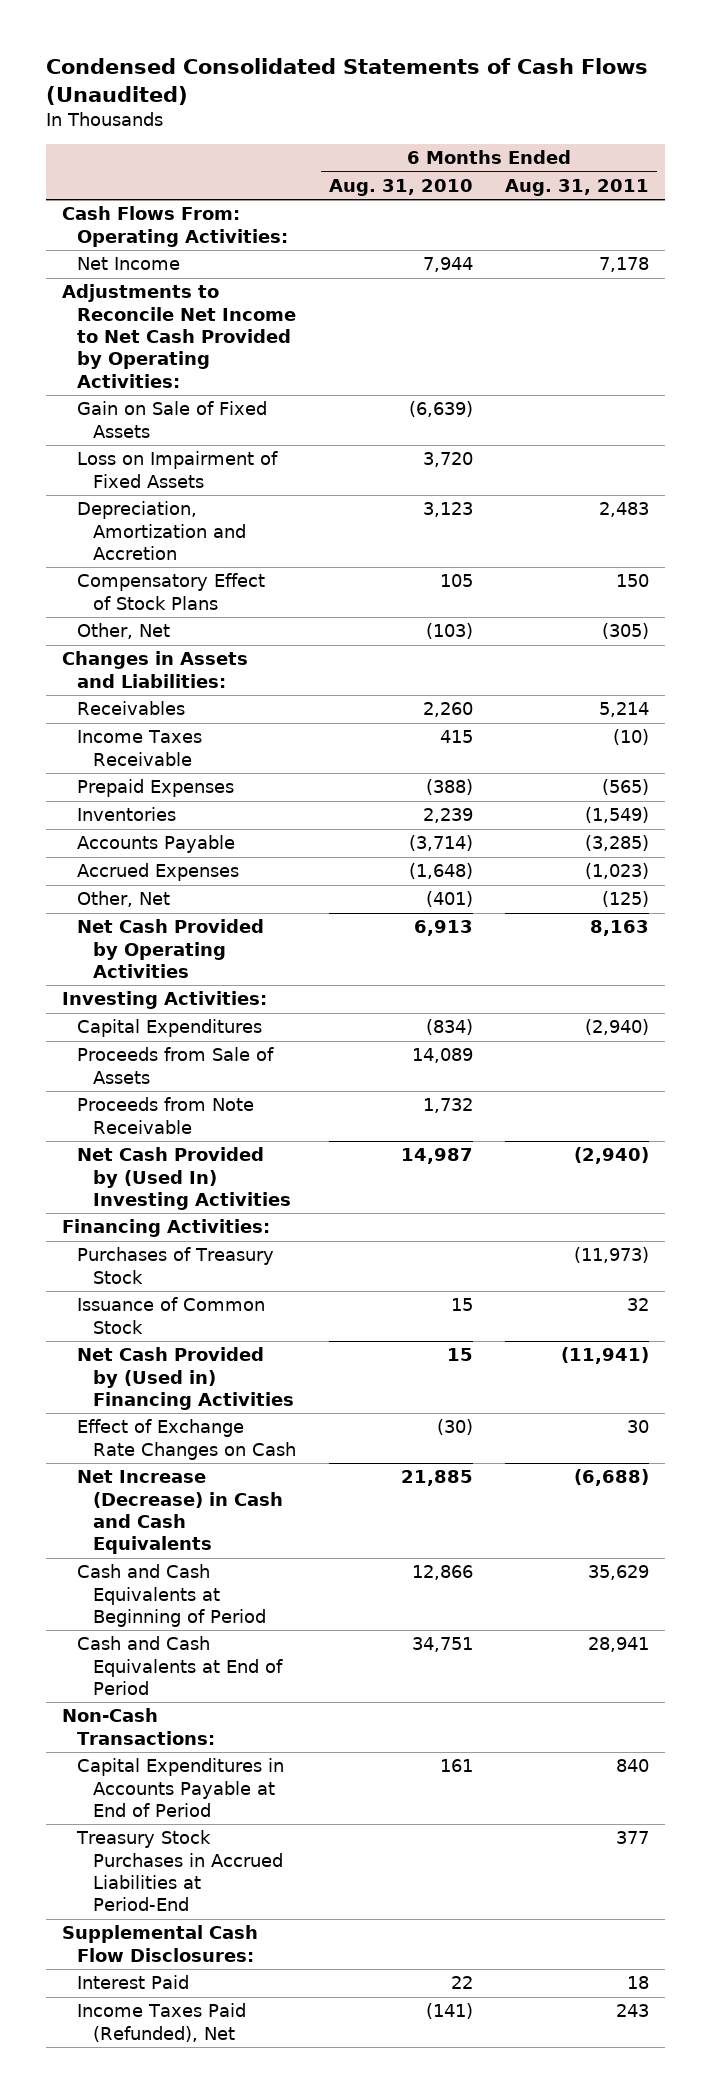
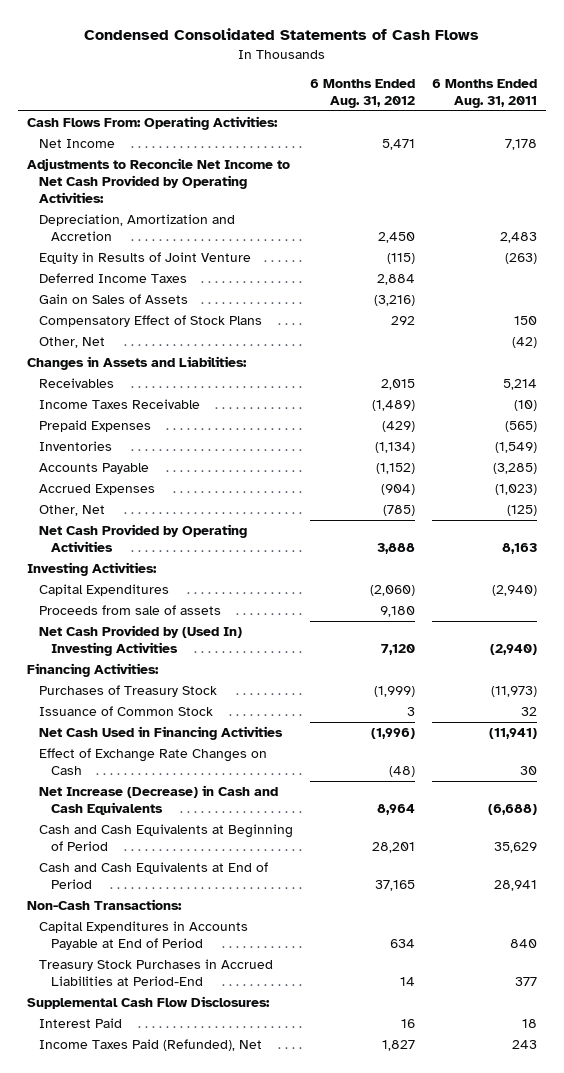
- Condensed Consolidated Statements of Cash Flows (Unaudited)
+ Condensed Consolidated Statements of Cash Flows
- | 6 Months Ended Aug. 31, 2010 | 6 Months Ended Aug. 31, 2011
+ | 6 Months Ended Aug. 31, 2012 | 6 Months Ended Aug. 31, 2011
- Gain on Sale of Fixed Assets | (6,639) |
- Loss on Impairment of Fixed Assets | 3,720 |
+ Equity in Results of Joint Venture | (115) | (263)
+ Deferred Income Taxes | 2,884 |
+ Gain on Sales of Assets | (3,216) |
- Other, Net | (103) | (305)
+ Other, Net | | (42)
- Proceeds from Sale of Assets | 14,089 |
- Proceeds from Note Receivable | 1,732 |
+ Proceeds from sale of assets | 9,180 |
- Net Cash Provided by (Used in) Financing Activities | 15 | (11,941)
+ Net Cash Used in Financing Activities | (1,996) | (11,941)

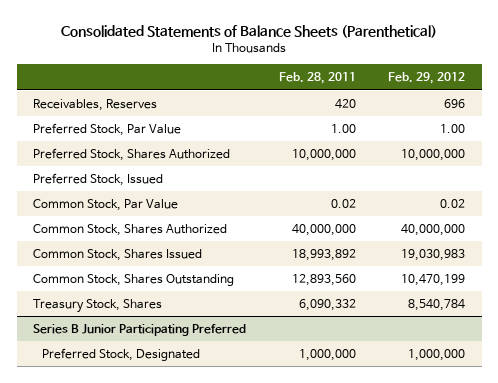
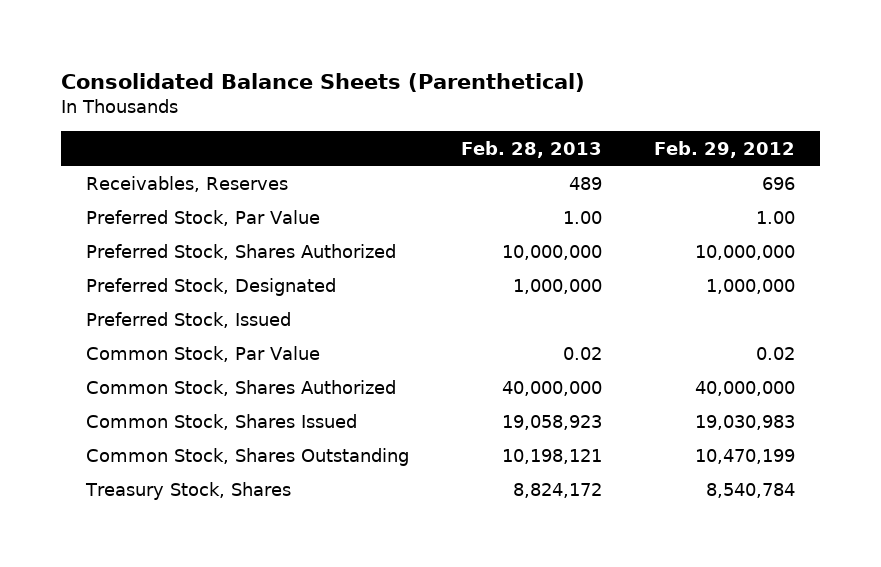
- Consolidated Statements of Balance Sheets (Parenthetical)
+ Consolidated Balance Sheets (Parenthetical)
- | Feb. 28, 2011 | Feb. 29, 2012
+ | Feb. 28, 2013 | Feb. 29, 2012
+ Preferred Stock, Designated | 1,000,000 | 1,000,000
- Series B Junior Participating Preferred
- Preferred Stock, Designated | 1,000,000 | 1,000,000

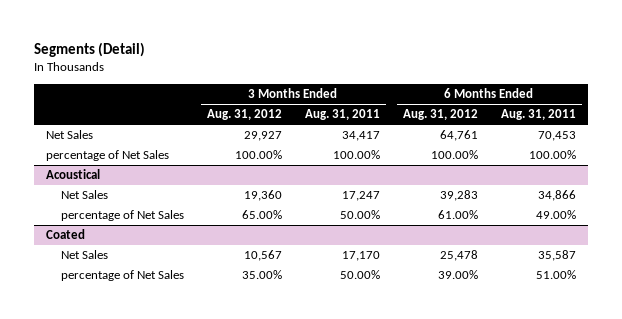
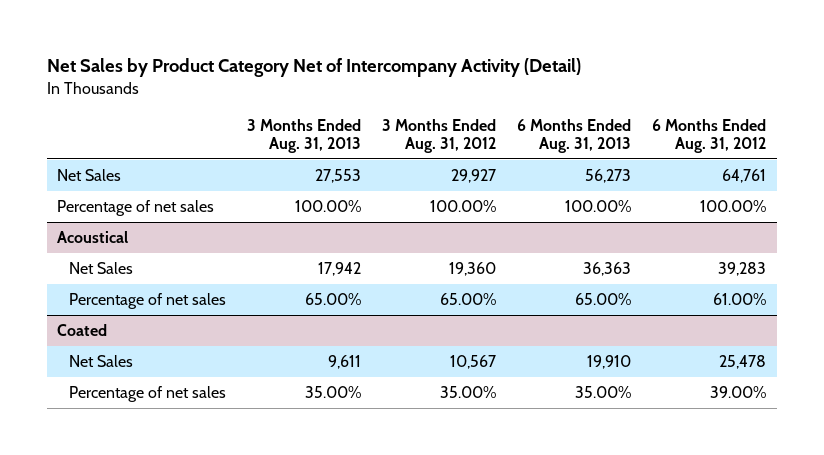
- Segments (Detail)
+ Net Sales by Product Category Net of Intercompany Activity (Detail)
- | 3 Months Ended Aug. 31, 2012 | 3 Months Ended Aug. 31, 2011 | 6 Months Ended Aug. 31, 2012 | 6 Months Ended Aug. 31, 2011
+ | 3 Months Ended Aug. 31, 2013 | 3 Months Ended Aug. 31, 2012 | 6 Months Ended Aug. 31, 2013 | 6 Months Ended Aug. 31, 2012
- percentage of Net Sales | 100.00% | 100.00% | 100.00% | 100.00%
+ Percentage of net sales | 100.00% | 100.00% | 100.00% | 100.00%
@ Acoustical
- percentage of Net Sales | 65.00% | 50.00% | 61.00% | 49.00%
+ Percentage of net sales | 65.00% | 65.00% | 65.00% | 61.00%
@ Coated
- percentage of Net Sales | 35.00% | 50.00% | 39.00% | 51.00%
+ Percentage of net sales | 35.00% | 35.00% | 35.00% | 39.00%

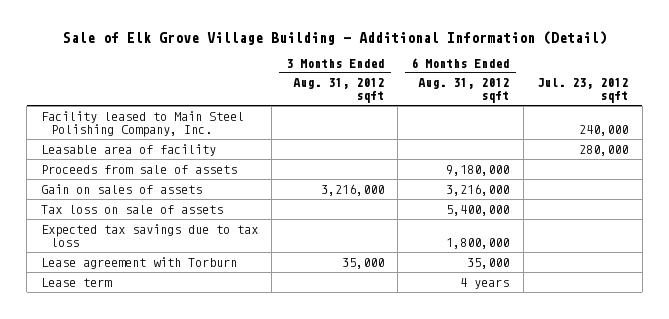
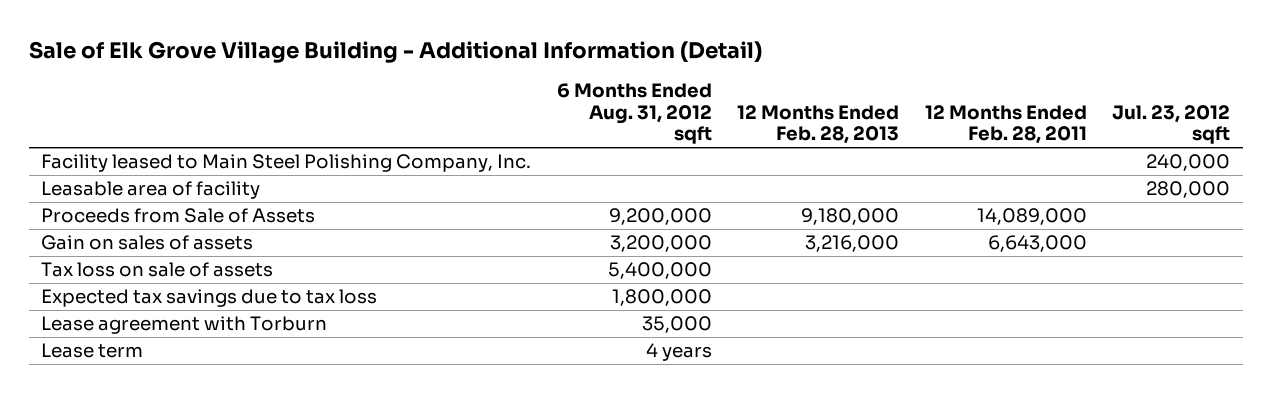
- | 3 Months Ended Aug. 31, 2012 sqft | 6 Months Ended Aug. 31, 2012 sqft | Jul. 23, 2012 sqft
+ | 6 Months Ended Aug. 31, 2012 sqft | 12 Months Ended Feb. 28, 2013 | 12 Months Ended Feb. 28, 2011 | Jul. 23, 2012 sqft
- Proceeds from sale of assets | | 9,180,000 |
- Gain on sales of assets | 3,216,000 | 3,216,000 |
+ Proceeds from Sale of Assets | 9,200,000 | 9,180,000 | 14,089,000 |
+ Gain on sales of assets | 3,200,000 | 3,216,000 | 6,643,000 |

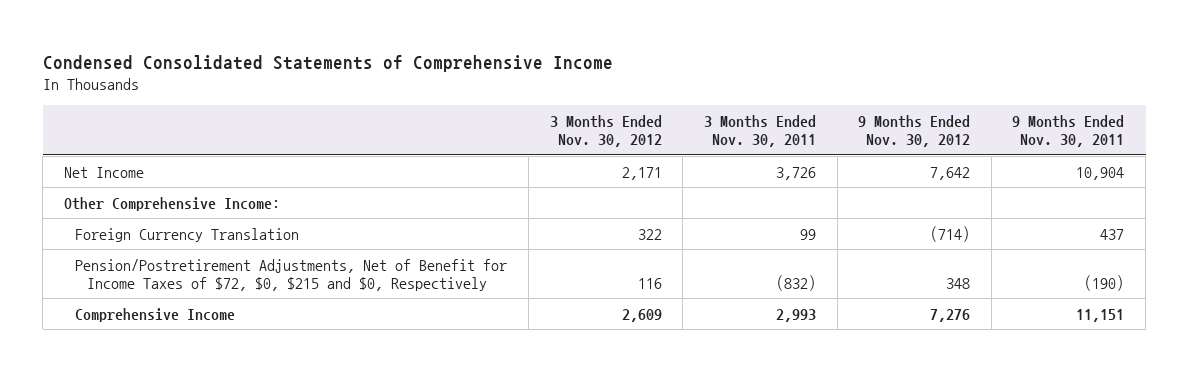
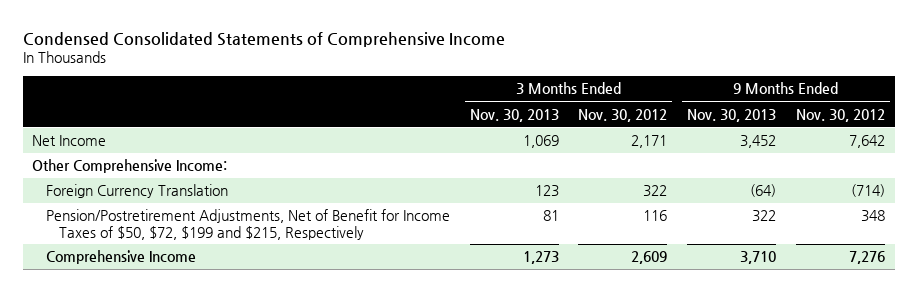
- | 3 Months Ended Nov. 30, 2012 | 3 Months Ended Nov. 30, 2011 | 9 Months Ended Nov. 30, 2012 | 9 Months Ended Nov. 30, 2011
+ | 3 Months Ended Nov. 30, 2013 | 3 Months Ended Nov. 30, 2012 | 9 Months Ended Nov. 30, 2013 | 9 Months Ended Nov. 30, 2012
- Pension/Postretirement Adjustments, Net of Benefit for Income Taxes of $72, $0, $215 and $0, Respectively | 116 | (832) | 348 | (190)
+ Pension/Postretirement Adjustments, Net of Benefit for Income Taxes of $50, $72, $199 and $215, Respectively | 81 | 116 | 322 | 348

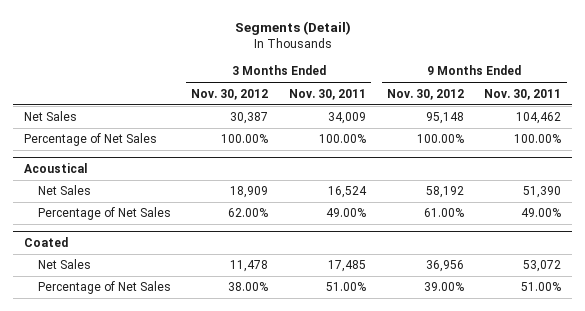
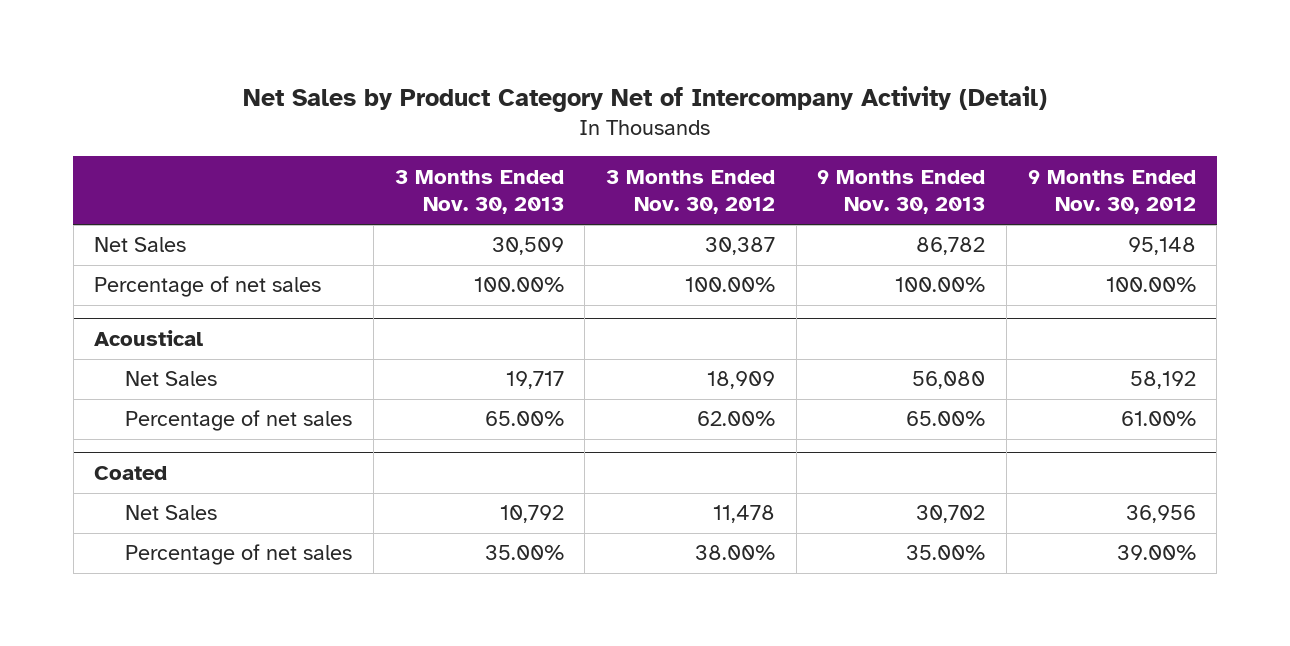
- Segments (Detail)
+ Net Sales by Product Category Net of Intercompany Activity (Detail)
- | 3 Months Ended Nov. 30, 2012 | 3 Months Ended Nov. 30, 2011 | 9 Months Ended Nov. 30, 2012 | 9 Months Ended Nov. 30, 2011
+ | 3 Months Ended Nov. 30, 2013 | 3 Months Ended Nov. 30, 2012 | 9 Months Ended Nov. 30, 2013 | 9 Months Ended Nov. 30, 2012
- Percentage of Net Sales | 100.00% | 100.00% | 100.00% | 100.00%
+ Percentage of net sales | 100.00% | 100.00% | 100.00% | 100.00%
@ Acoustical
- Percentage of Net Sales | 62.00% | 49.00% | 61.00% | 49.00%
+ Percentage of net sales | 65.00% | 62.00% | 65.00% | 61.00%
@ Coated
- Percentage of Net Sales | 38.00% | 51.00% | 39.00% | 51.00%
+ Percentage of net sales | 35.00% | 38.00% | 35.00% | 39.00%

